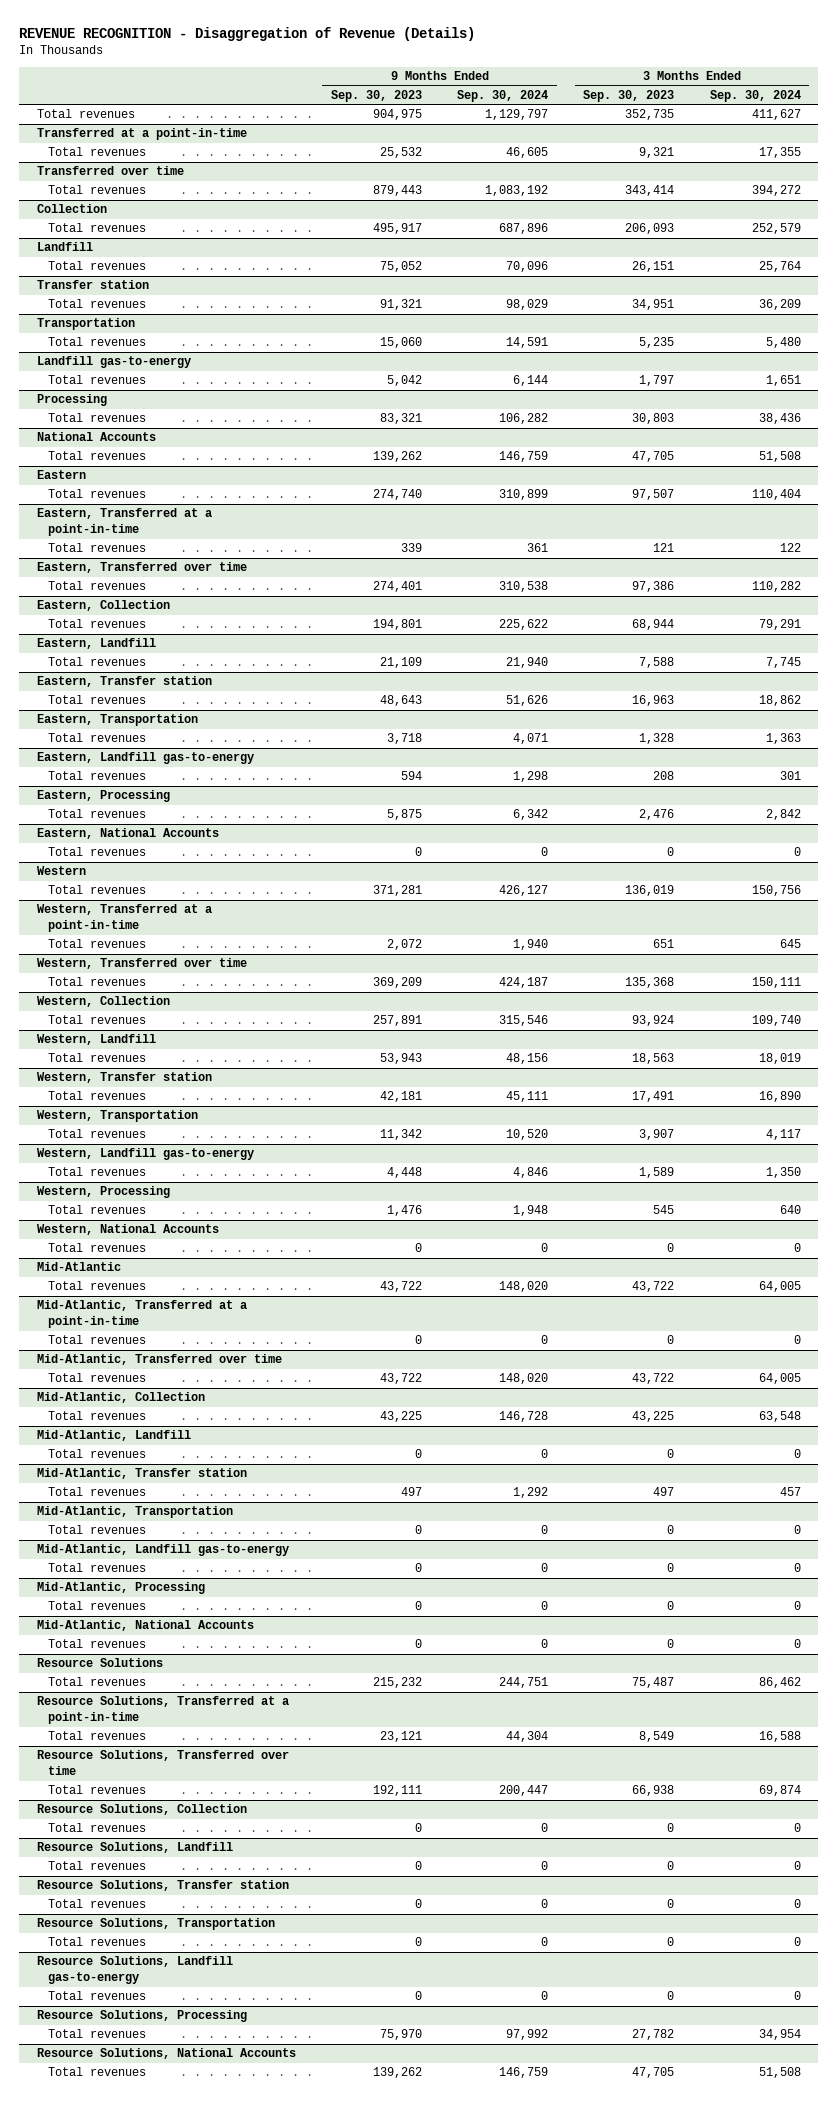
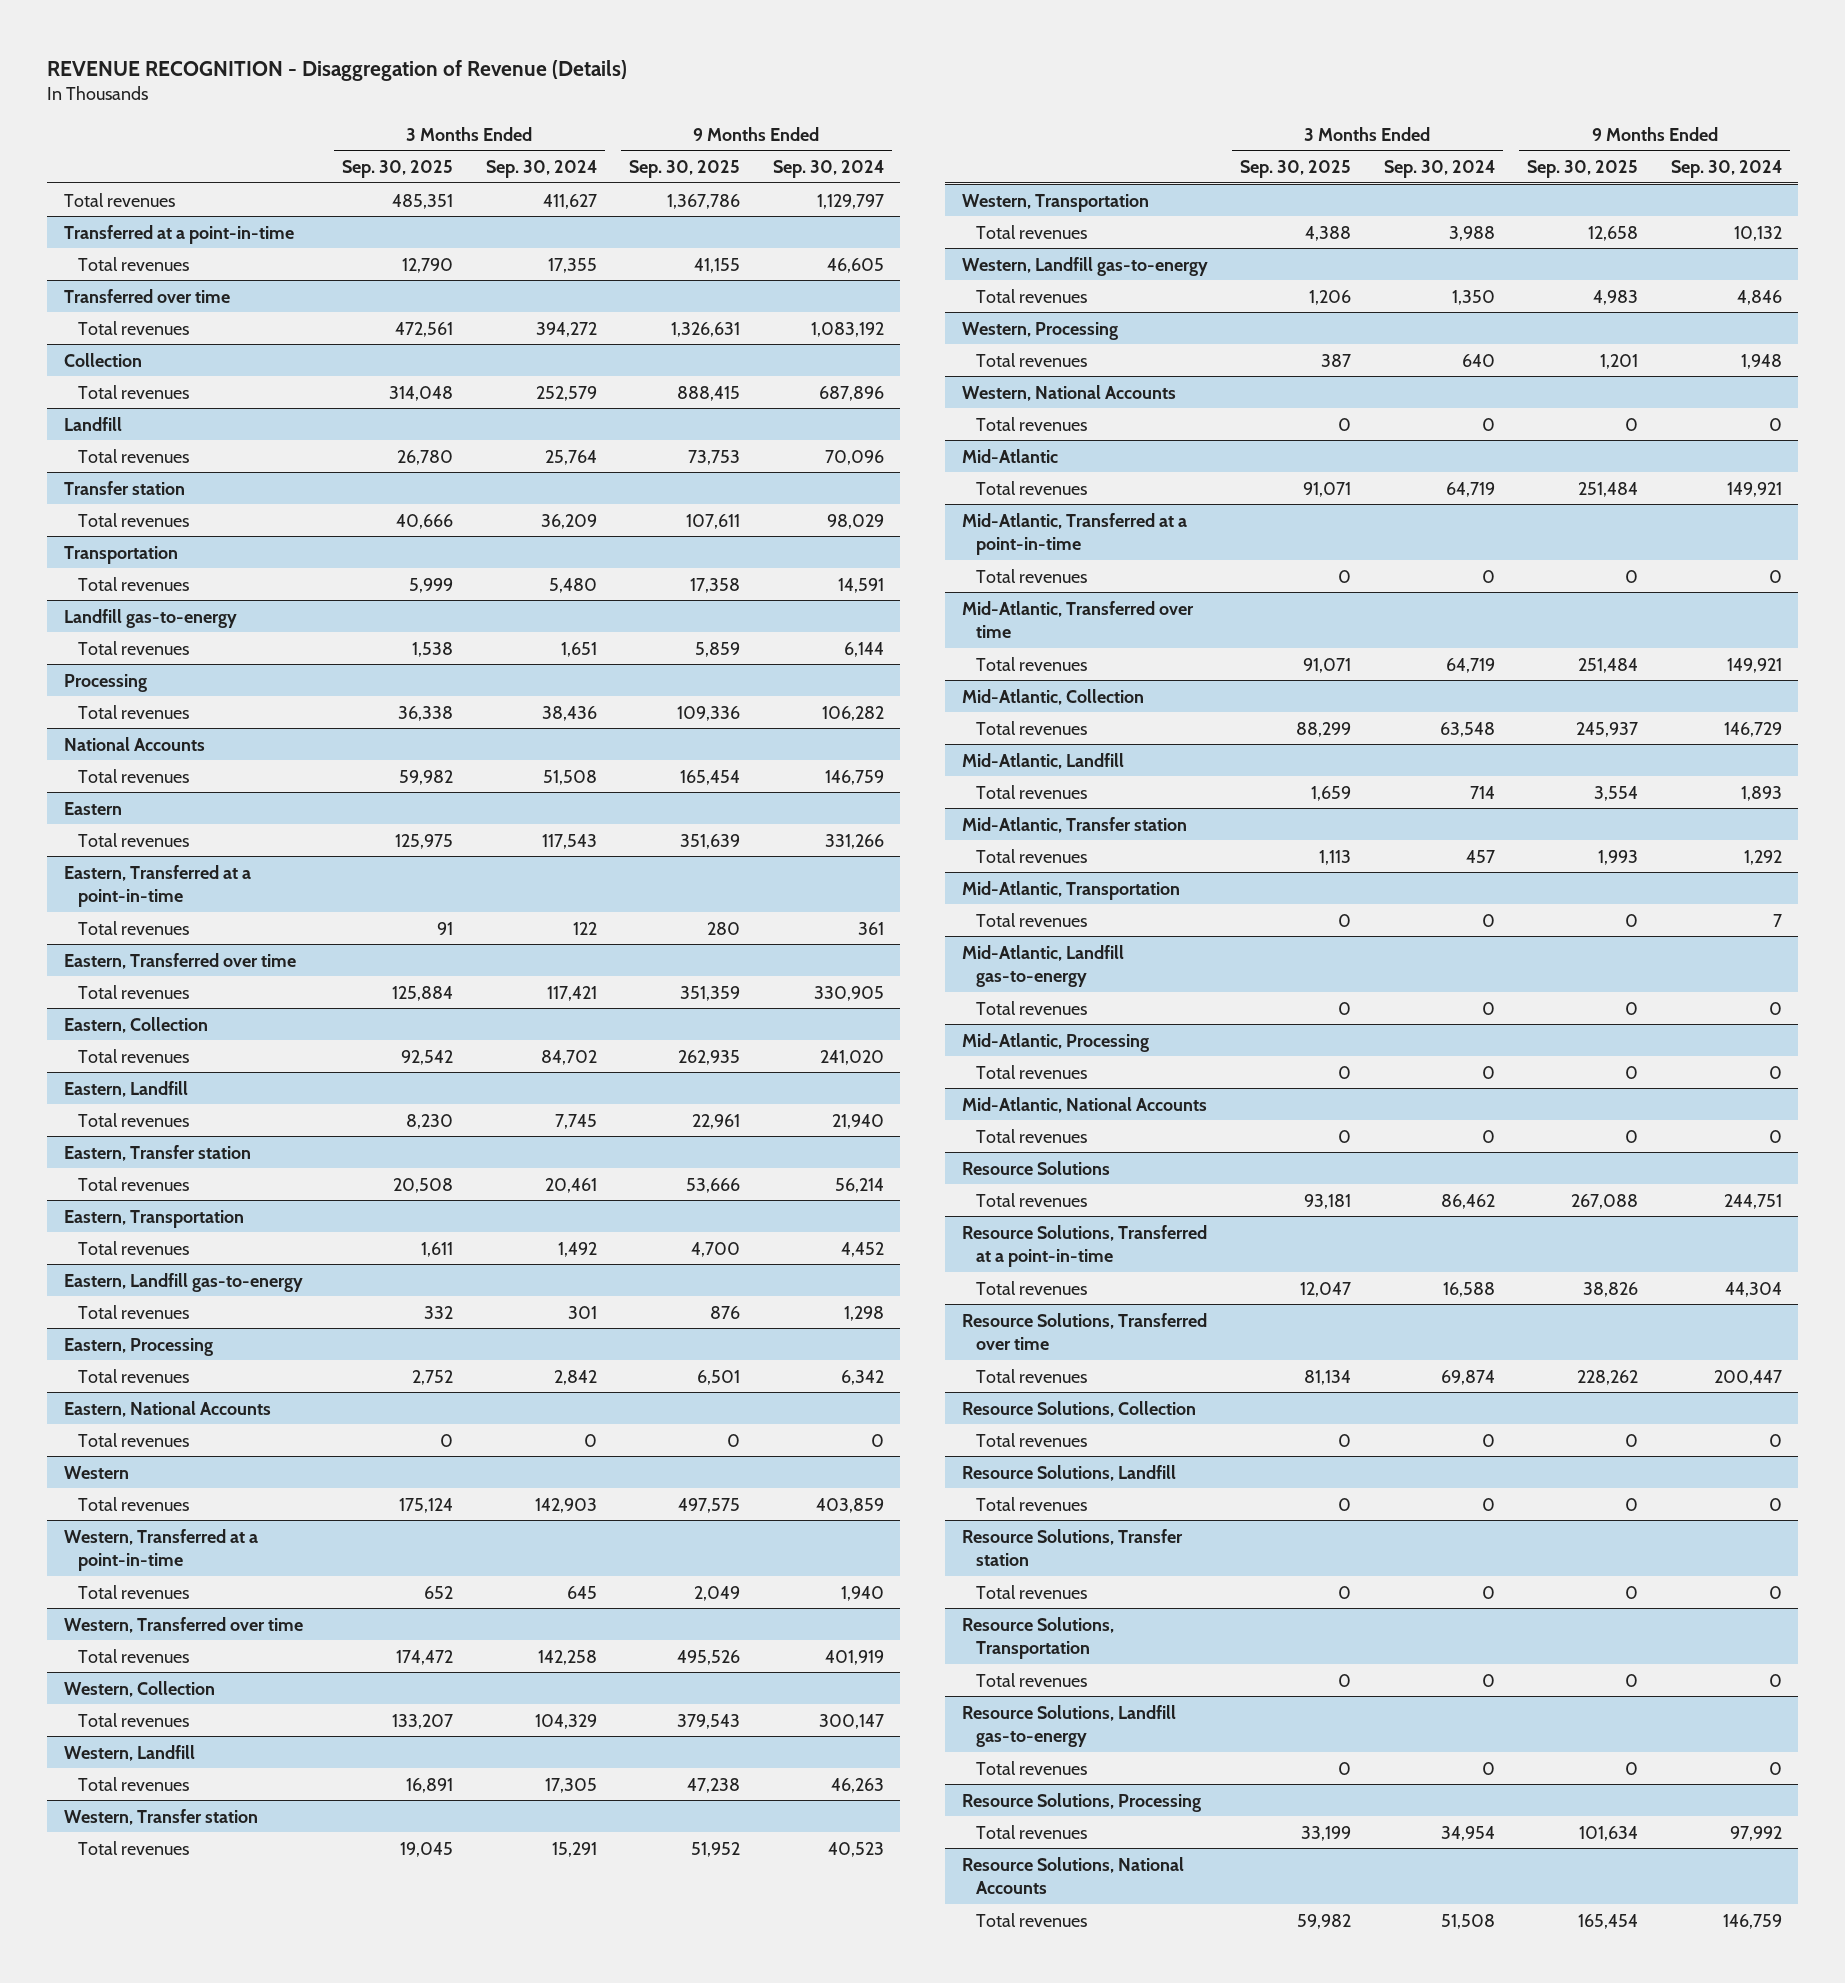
- | 9 Months Ended Sep. 30, 2023 | 9 Months Ended Sep. 30, 2024 | 3 Months Ended Sep. 30, 2023 | 3 Months Ended Sep. 30, 2024
+ | 3 Months Ended Sep. 30, 2025 | 3 Months Ended Sep. 30, 2024 | 9 Months Ended Sep. 30, 2025 | 9 Months Ended Sep. 30, 2024
@ Eastern
- Total revenues | 274,740 | 310,899 | 97,507 | 110,404
+ Total revenues | 125,975 | 117,543 | 351,639 | 331,266
@ Eastern, Transferred over time
- Total revenues | 274,401 | 310,538 | 97,386 | 110,282
+ Total revenues | 125,884 | 117,421 | 351,359 | 330,905
@ Eastern, Collection
- Total revenues | 194,801 | 225,622 | 68,944 | 79,291
+ Total revenues | 92,542 | 84,702 | 262,935 | 241,020
@ Eastern, Transfer station
- Total revenues | 48,643 | 51,626 | 16,963 | 18,862
+ Total revenues | 20,508 | 20,461 | 53,666 | 56,214
@ Eastern, Transportation
- Total revenues | 3,718 | 4,071 | 1,328 | 1,363
+ Total revenues | 1,611 | 1,492 | 4,700 | 4,452
@ Western
- Total revenues | 371,281 | 426,127 | 136,019 | 150,756
+ Total revenues | 175,124 | 142,903 | 497,575 | 403,859
@ Western, Transferred over time
- Total revenues | 369,209 | 424,187 | 135,368 | 150,111
+ Total revenues | 174,472 | 142,258 | 495,526 | 401,919
@ Western, Collection
- Total revenues | 257,891 | 315,546 | 93,924 | 109,740
+ Total revenues | 133,207 | 104,329 | 379,543 | 300,147
@ Western, Landfill
- Total revenues | 53,943 | 48,156 | 18,563 | 18,019
+ Total revenues | 16,891 | 17,305 | 47,238 | 46,263
@ Western, Transfer station
- Total revenues | 42,181 | 45,111 | 17,491 | 16,890
+ Total revenues | 19,045 | 15,291 | 51,952 | 40,523
@ Western, Transportation
- Total revenues | 11,342 | 10,520 | 3,907 | 4,117
+ Total revenues | 4,388 | 3,988 | 12,658 | 10,132
@ Mid-Atlantic
- Total revenues | 43,722 | 148,020 | 43,722 | 64,005
+ Total revenues | 91,071 | 64,719 | 251,484 | 149,921
@ Mid-Atlantic, Transferred over time
- Total revenues | 43,722 | 148,020 | 43,722 | 64,005
+ Total revenues | 91,071 | 64,719 | 251,484 | 149,921
@ Mid-Atlantic, Collection
- Total revenues | 43,225 | 146,728 | 43,225 | 63,548
+ Total revenues | 88,299 | 63,548 | 245,937 | 146,729
@ Mid-Atlantic, Landfill
- Total revenues | 0 | 0 | 0 | 0
+ Total revenues | 1,659 | 714 | 3,554 | 1,893
@ Mid-Atlantic, Transportation
- Total revenues | 0 | 0 | 0 | 0
+ Total revenues | 0 | 0 | 0 | 7

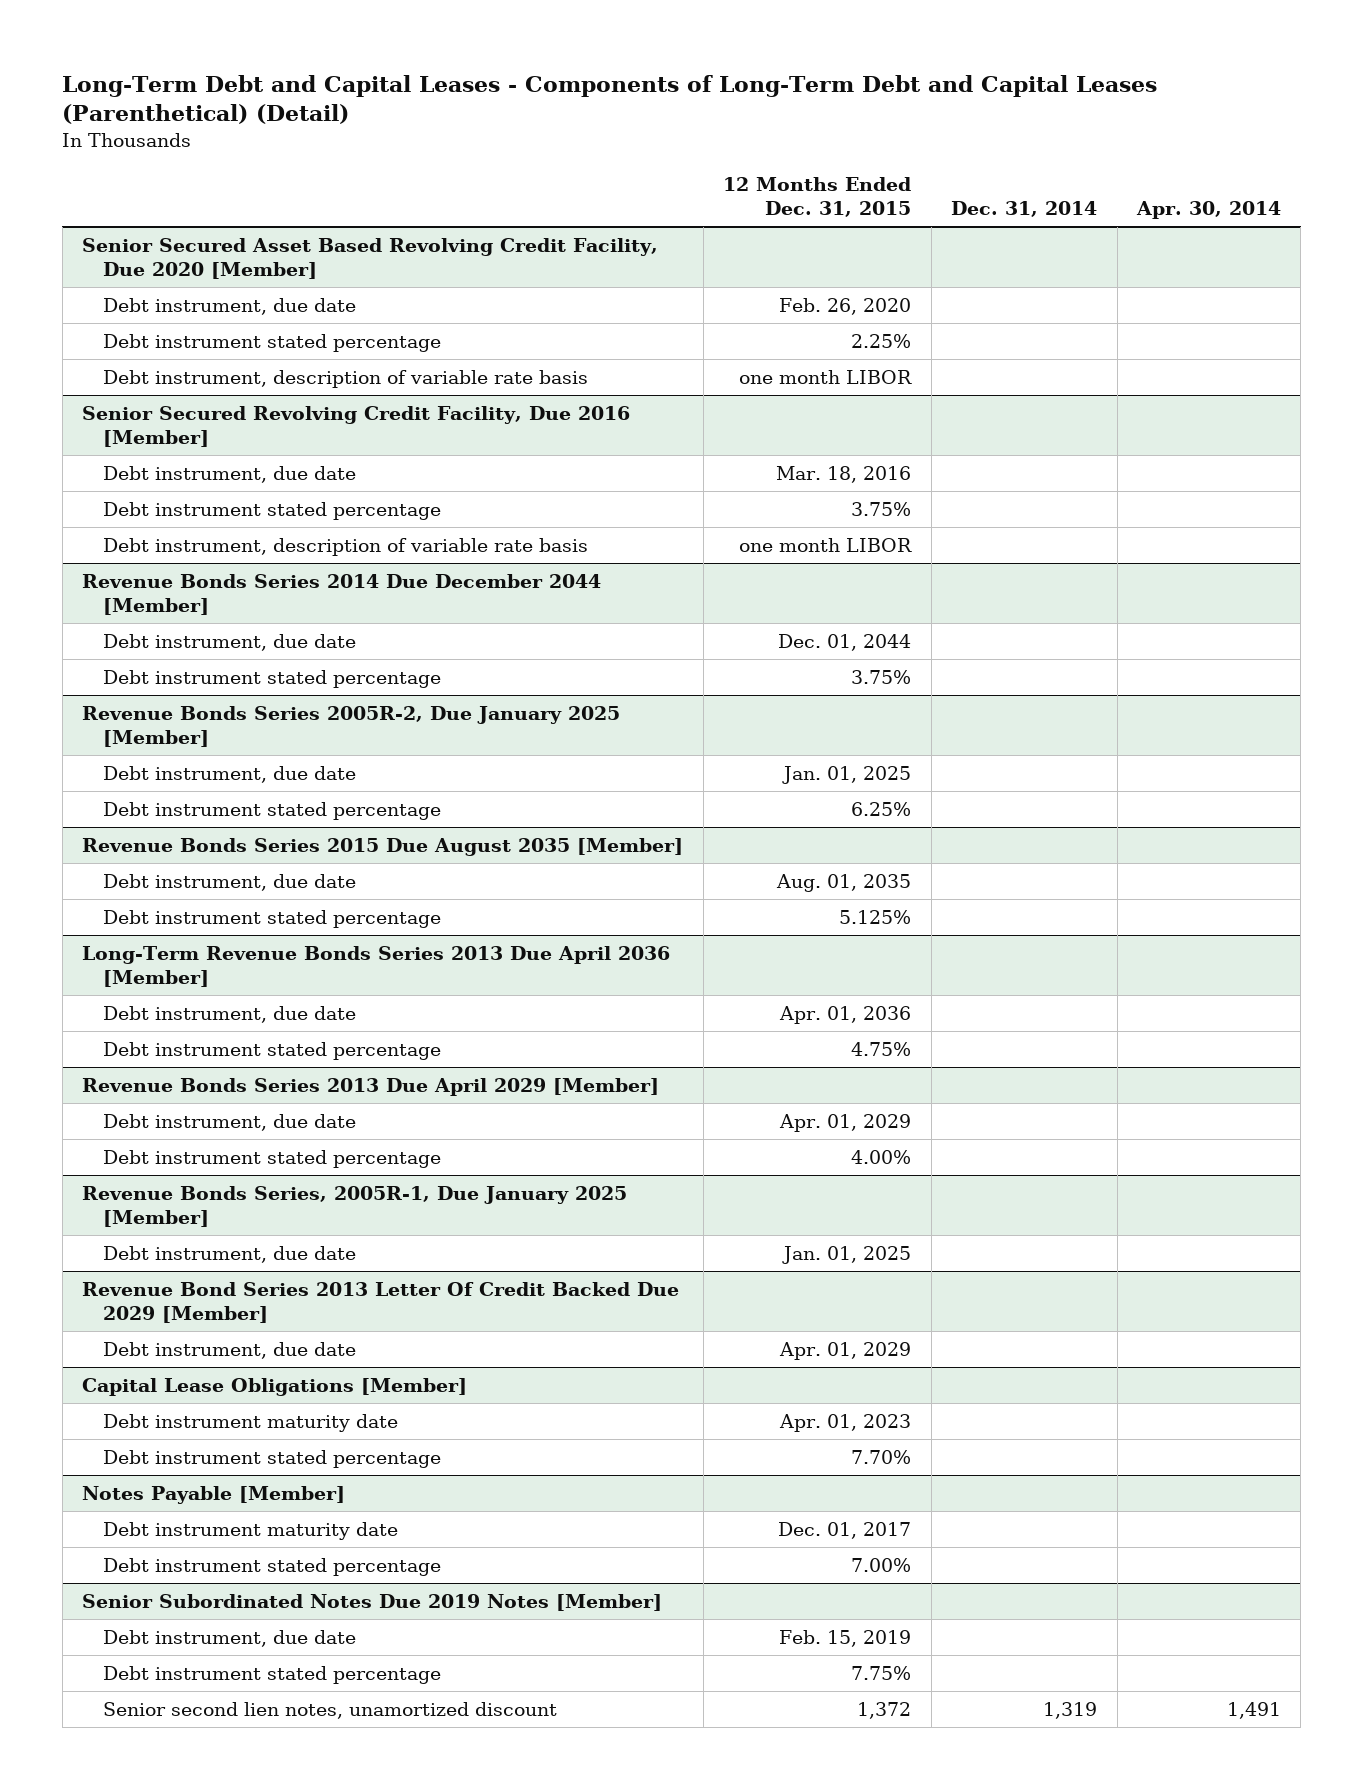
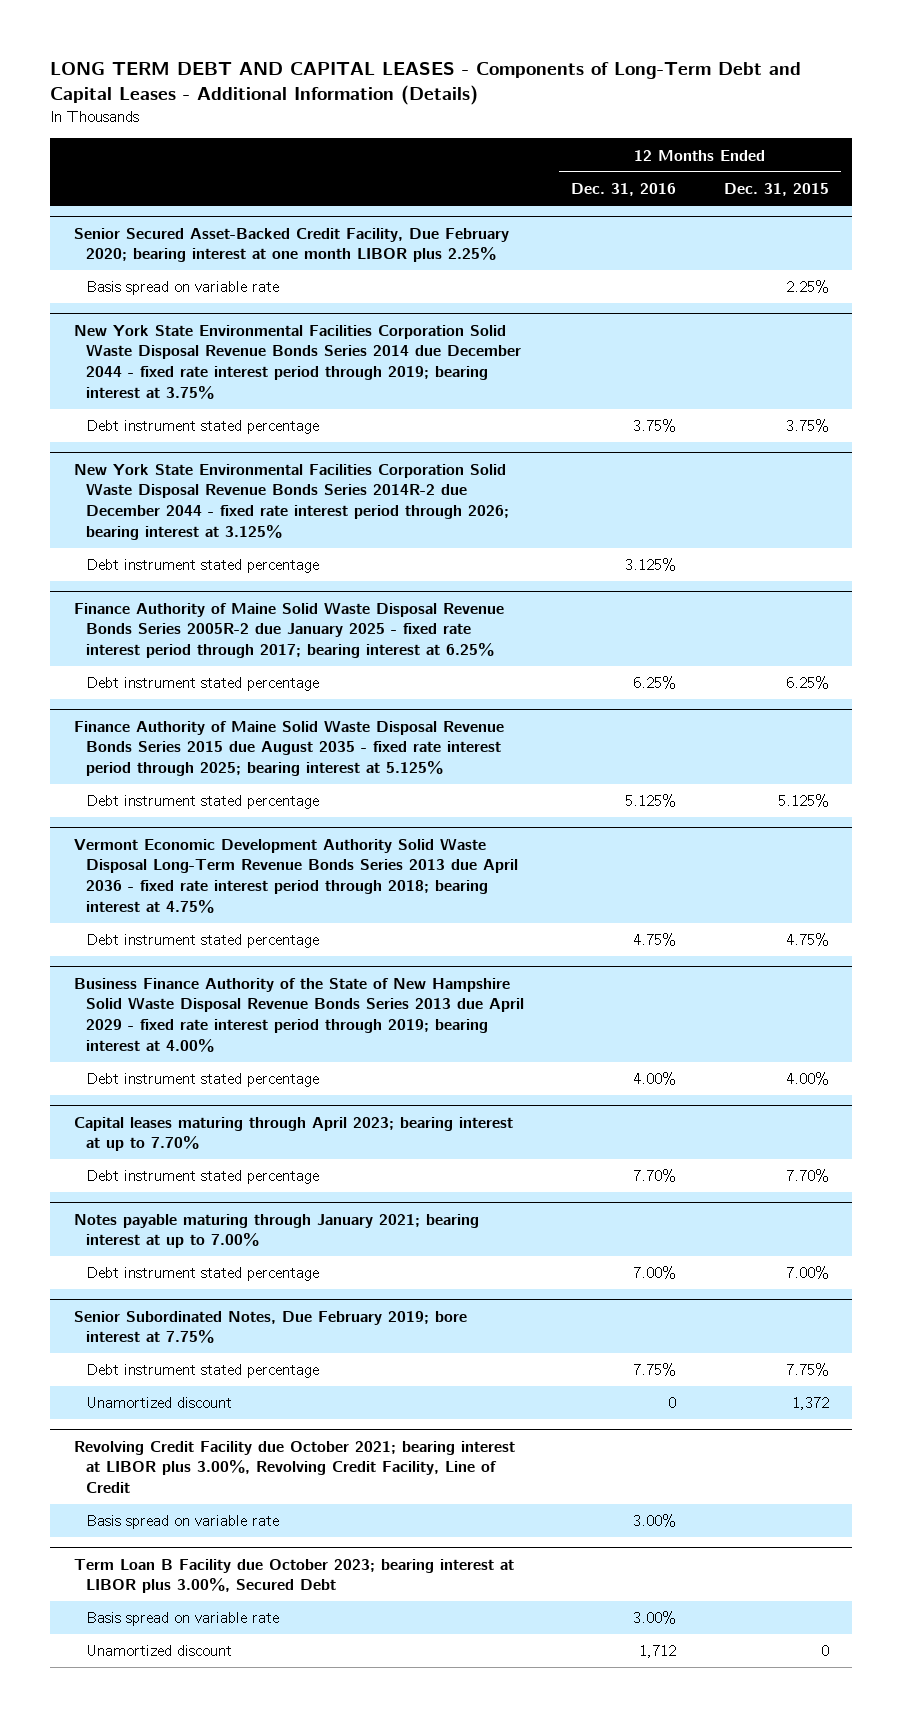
- Long-Term Debt and Capital Leases - Components of Long-Term Debt and Capital Leases (Parenthetical) (Detail)
+ LONG TERM DEBT AND CAPITAL LEASES - Components of Long-Term Debt and Capital Leases - Additional Information (Details)
- | 12 Months Ended Dec. 31, 2015 | Dec. 31, 2014 | Apr. 30, 2014
+ | 12 Months Ended Dec. 31, 2016 | 12 Months Ended Dec. 31, 2015
- Senior Secured Asset Based Revolving Credit Facility, Due 2020 [Member]
- Debt instrument, due date | Feb. 26, 2020 | |
- Debt instrument stated percentage | 2.25% | |
- Debt instrument, description of variable rate basis | one month LIBOR | |
- Senior Secured Revolving Credit Facility, Due 2016 [Member]
- Debt instrument, due date | Mar. 18, 2016 | |
- Debt instrument stated percentage | 3.75% | |
- Debt instrument, description of variable rate basis | one month LIBOR | |
- Revenue Bonds Series 2014 Due December 2044 [Member]
- Debt instrument, due date | Dec. 01, 2044 | |
+ Senior Secured Asset-Backed Credit Facility, Due February 2020; bearing interest at one month LIBOR plus 2.25%
+ Basis spread on variable rate | | 2.25%
+ New York State Environmental Facilities Corporation Solid Waste Disposal Revenue Bonds Series 2014 due December 2044 - fixed rate interest period through 2019; bearing interest at 3.75%
- Revenue Bonds Series 2005R-2, Due January 2025 [Member]
- Debt instrument, due date | Jan. 01, 2025 | |
+ New York State Environmental Facilities Corporation Solid Waste Disposal Revenue Bonds Series 2014R-2 due December 2044 - fixed rate interest period through 2026; bearing interest at 3.125%
+ Debt instrument stated percentage | 3.125% |
+ Finance Authority of Maine Solid Waste Disposal Revenue Bonds Series 2005R-2 due January 2025 - fixed rate interest period through 2017; bearing interest at 6.25%
- Revenue Bonds Series 2015 Due August 2035 [Member]
- Debt instrument, due date | Aug. 01, 2035 | |
+ Finance Authority of Maine Solid Waste Disposal Revenue Bonds Series 2015 due August 2035 - fixed rate interest period through 2025; bearing interest at 5.125%
- Long-Term Revenue Bonds Series 2013 Due April 2036 [Member]
- Debt instrument, due date | Apr. 01, 2036 | |
+ Vermont Economic Development Authority Solid Waste Disposal Long-Term Revenue Bonds Series 2013 due April 2036 - fixed rate interest period through 2018; bearing interest at 4.75%
- Revenue Bonds Series 2013 Due April 2029 [Member]
- Debt instrument, due date | Apr. 01, 2029 | |
+ Business Finance Authority of the State of New Hampshire Solid Waste Disposal Revenue Bonds Series 2013 due April 2029 - fixed rate interest period through 2019; bearing interest at 4.00%
- Revenue Bonds Series, 2005R-1, Due January 2025 [Member]
- Debt instrument, due date | Jan. 01, 2025 | |
- Revenue Bond Series 2013 Letter Of Credit Backed Due 2029 [Member]
- Debt instrument, due date | Apr. 01, 2029 | |
- Capital Lease Obligations [Member]
- Debt instrument maturity date | Apr. 01, 2023 | |
+ Capital leases maturing through April 2023; bearing interest at up to 7.70%
- Notes Payable [Member]
- Debt instrument maturity date | Dec. 01, 2017 | |
+ Notes payable maturing through January 2021; bearing interest at up to 7.00%
- Senior Subordinated Notes Due 2019 Notes [Member]
- Debt instrument, due date | Feb. 15, 2019 | |
+ Senior Subordinated Notes, Due February 2019; bore interest at 7.75%
- Senior second lien notes, unamortized discount | 1,372 | 1,319 | 1,491
+ Unamortized discount | 0 | 1,372
+ Revolving Credit Facility due October 2021; bearing interest at LIBOR plus 3.00%, Revolving Credit Facility, Line of Credit
+ Basis spread on variable rate | 3.00% |
+ Term Loan B Facility due October 2023; bearing interest at LIBOR plus 3.00%, Secured Debt
+ Basis spread on variable rate | 3.00% |
+ Unamortized discount | 1,712 | 0

